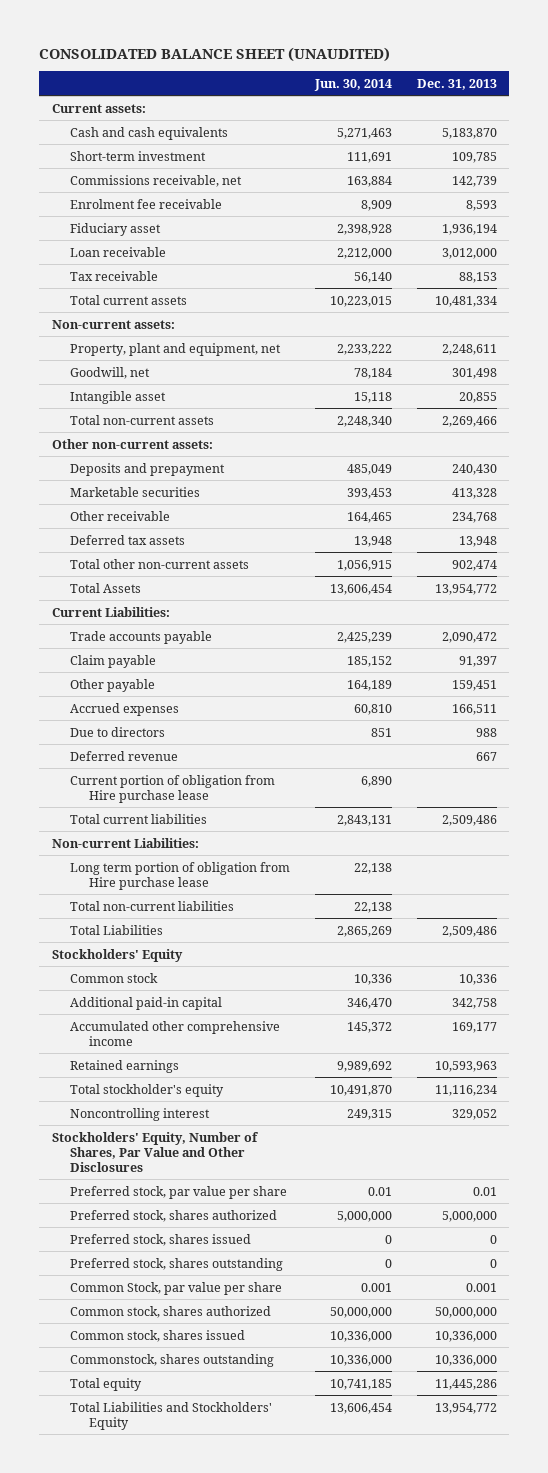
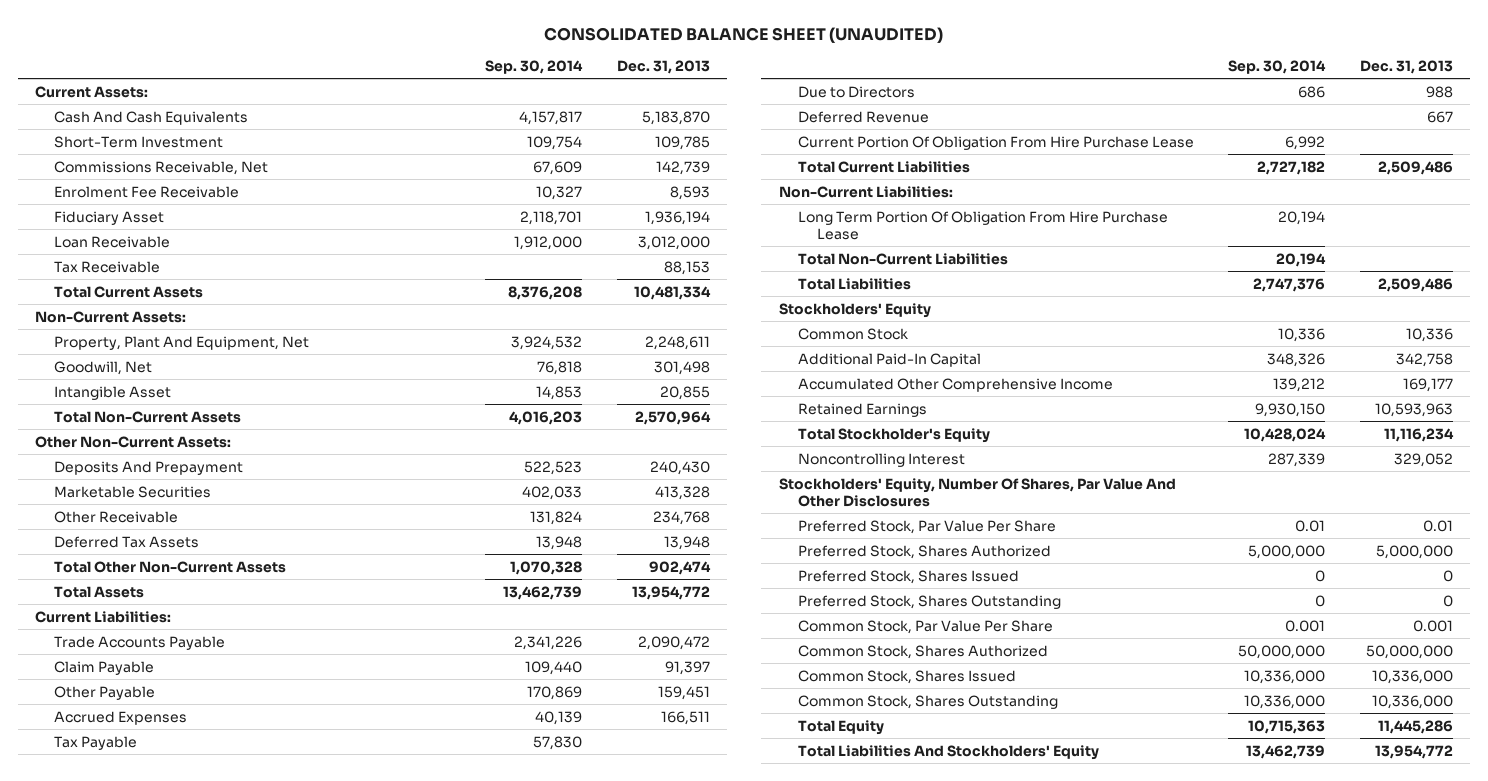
- | Jun. 30, 2014 | Dec. 31, 2013
+ | Sep. 30, 2014 | Dec. 31, 2013
- Current assets:
- Cash and cash equivalents | 5,271,463 | 5,183,870
- Short-term investment | 111,691 | 109,785
- Commissions receivable, net | 163,884 | 142,739
- Enrolment fee receivable | 8,909 | 8,593
- Fiduciary asset | 2,398,928 | 1,936,194
- Loan receivable | 2,212,000 | 3,012,000
- Tax receivable | 56,140 | 88,153
- Total current assets | 10,223,015 | 10,481,334
- Non-current assets:
- Property, plant and equipment, net | 2,233,222 | 2,248,611
- Goodwill, net | 78,184 | 301,498
- Intangible asset | 15,118 | 20,855
- Total non-current assets | 2,248,340 | 2,269,466
- Other non-current assets:
- Deposits and prepayment | 485,049 | 240,430
- Marketable securities | 393,453 | 413,328
- Other receivable | 164,465 | 234,768
- Deferred tax assets | 13,948 | 13,948
- Total other non-current assets | 1,056,915 | 902,474
+ Current Assets:
+ Cash And Cash Equivalents | 4,157,817 | 5,183,870
+ Short-Term Investment | 109,754 | 109,785
+ Commissions Receivable, Net | 67,609 | 142,739
+ Enrolment Fee Receivable | 10,327 | 8,593
+ Fiduciary Asset | 2,118,701 | 1,936,194
+ Loan Receivable | 1,912,000 | 3,012,000
+ Tax Receivable | | 88,153
+ Total Current Assets | 8,376,208 | 10,481,334
+ Non-Current Assets:
+ Property, Plant And Equipment, Net | 3,924,532 | 2,248,611
+ Goodwill, Net | 76,818 | 301,498
+ Intangible Asset | 14,853 | 20,855
+ Total Non-Current Assets | 4,016,203 | 2,570,964
+ Other Non-Current Assets:
+ Deposits And Prepayment | 522,523 | 240,430
+ Marketable Securities | 402,033 | 413,328
+ Other Receivable | 131,824 | 234,768
+ Deferred Tax Assets | 13,948 | 13,948
+ Total Other Non-Current Assets | 1,070,328 | 902,474
- Trade accounts payable | 2,425,239 | 2,090,472
- Claim payable | 185,152 | 91,397
- Other payable | 164,189 | 159,451
- Accrued expenses | 60,810 | 166,511
- Due to directors | 851 | 988
- Deferred revenue | | 667
- Current portion of obligation from Hire purchase lease | 6,890 |
- Total current liabilities | 2,843,131 | 2,509,486
- Non-current Liabilities:
- Long term portion of obligation from Hire purchase lease | 22,138 |
- Total non-current liabilities | 22,138 |
+ Trade Accounts Payable | 2,341,226 | 2,090,472
+ Claim Payable | 109,440 | 91,397
+ Other Payable | 170,869 | 159,451
+ Accrued Expenses | 40,139 | 166,511
+ Tax Payable | 57,830 |
+ Due to Directors | 686 | 988
+ Deferred Revenue | | 667
+ Current Portion Of Obligation From Hire Purchase Lease | 6,992 |
+ Total Current Liabilities | 2,727,182 | 2,509,486
+ Non-Current Liabilities:
+ Long Term Portion Of Obligation From Hire Purchase Lease | 20,194 |
+ Total Non-Current Liabilities | 20,194 |
- Common stock | 10,336 | 10,336
- Additional paid-in capital | 346,470 | 342,758
- Accumulated other comprehensive income | 145,372 | 169,177
- Retained earnings | 9,989,692 | 10,593,963
- Total stockholder's equity | 10,491,870 | 11,116,234
- Noncontrolling interest | 249,315 | 329,052
- Stockholders' Equity, Number of Shares, Par Value and Other Disclosures
- Preferred stock, par value per share | 0.01 | 0.01
- Preferred stock, shares authorized | 5,000,000 | 5,000,000
- Preferred stock, shares issued | 0 | 0
- Preferred stock, shares outstanding | 0 | 0
- Common Stock, par value per share | 0.001 | 0.001
- Common stock, shares authorized | 50,000,000 | 50,000,000
- Common stock, shares issued | 10,336,000 | 10,336,000
- Commonstock, shares outstanding | 10,336,000 | 10,336,000
- Total equity | 10,741,185 | 11,445,286
- Total Liabilities and Stockholders' Equity | 13,606,454 | 13,954,772
+ Common Stock | 10,336 | 10,336
+ Additional Paid-In Capital | 348,326 | 342,758
+ Accumulated Other Comprehensive Income | 139,212 | 169,177
+ Retained Earnings | 9,930,150 | 10,593,963
+ Total Stockholder's Equity | 10,428,024 | 11,116,234
+ Noncontrolling Interest | 287,339 | 329,052
+ Stockholders' Equity, Number Of Shares, Par Value And Other Disclosures
+ Preferred Stock, Par Value Per Share | 0.01 | 0.01
+ Preferred Stock, Shares Authorized | 5,000,000 | 5,000,000
+ Preferred Stock, Shares Issued | 0 | 0
+ Preferred Stock, Shares Outstanding | 0 | 0
+ Common Stock, Par Value Per Share | 0.001 | 0.001
+ Common Stock, Shares Authorized | 50,000,000 | 50,000,000
+ Common Stock, Shares Issued | 10,336,000 | 10,336,000
+ Common Stock, Shares Outstanding | 10,336,000 | 10,336,000
+ Total Equity | 10,715,363 | 11,445,286
+ Total Liabilities And Stockholders' Equity | 13,462,739 | 13,954,772

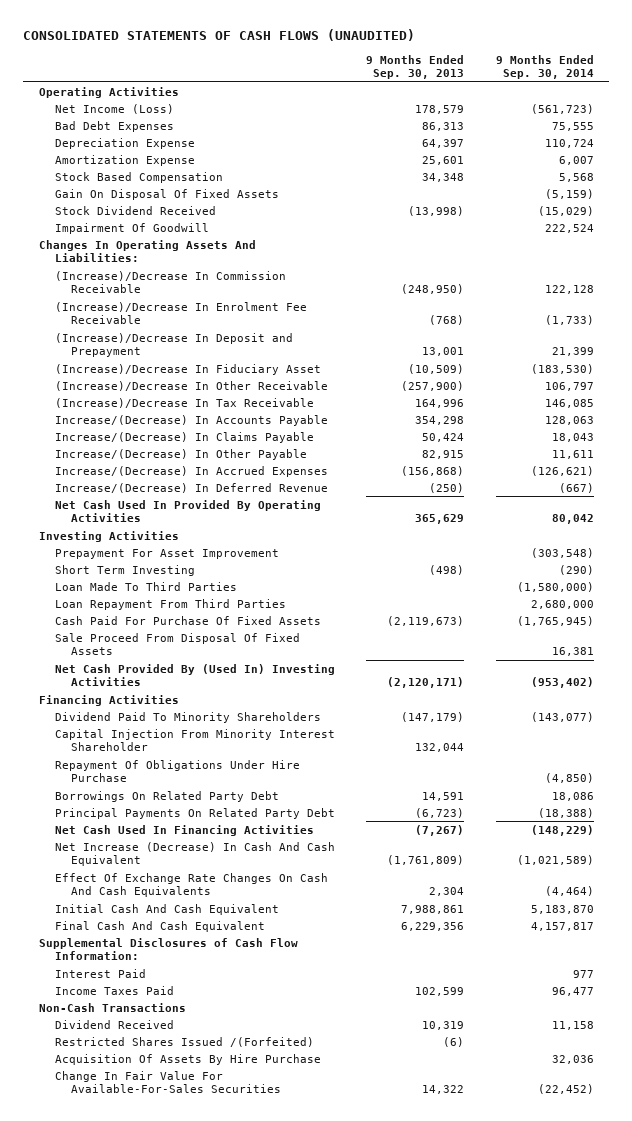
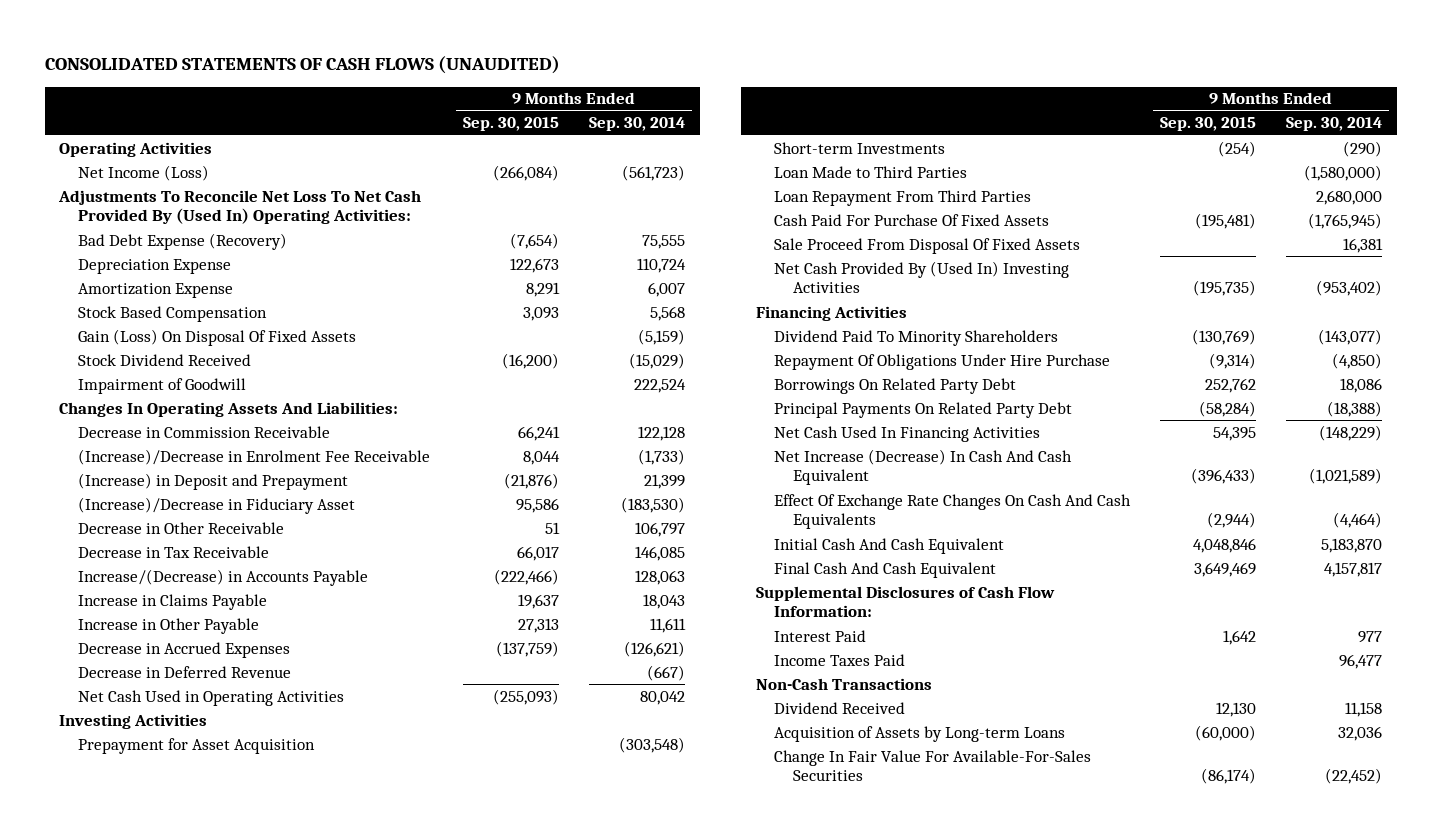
- | 9 Months Ended Sep. 30, 2013 | 9 Months Ended Sep. 30, 2014
+ | 9 Months Ended Sep. 30, 2015 | 9 Months Ended Sep. 30, 2014
- Bad Debt Expenses | 86,313 | 75,555
+ Adjustments To Reconcile Net Loss To Net Cash Provided By (Used In) Operating Activities:
+ Bad Debt Expense (Recovery) | (7,654) | 75,555
- Gain On Disposal Of Fixed Assets | | (5,159)
+ Gain (Loss) On Disposal Of Fixed Assets | | (5,159)
- Impairment Of Goodwill | | 222,524
+ Impairment of Goodwill | | 222,524
- (Increase)/Decrease In Commission Receivable | (248,950) | 122,128
- (Increase)/Decrease In Enrolment Fee Receivable | (768) | (1,733)
- (Increase)/Decrease In Deposit and Prepayment | 13,001 | 21,399
- (Increase)/Decrease In Fiduciary Asset | (10,509) | (183,530)
- (Increase)/Decrease In Other Receivable | (257,900) | 106,797
- (Increase)/Decrease In Tax Receivable | 164,996 | 146,085
- Increase/(Decrease) In Accounts Payable | 354,298 | 128,063
- Increase/(Decrease) In Claims Payable | 50,424 | 18,043
- Increase/(Decrease) In Other Payable | 82,915 | 11,611
- Increase/(Decrease) In Accrued Expenses | (156,868) | (126,621)
- Increase/(Decrease) In Deferred Revenue | (250) | (667)
- Net Cash Used In Provided By Operating Activities | 365,629 | 80,042
+ Decrease in Commission Receivable | 66,241 | 122,128
+ (Increase)/Decrease in Enrolment Fee Receivable | 8,044 | (1,733)
+ (Increase) in Deposit and Prepayment | (21,876) | 21,399
+ (Increase)/Decrease in Fiduciary Asset | 95,586 | (183,530)
+ Decrease in Other Receivable | 51 | 106,797
+ Decrease in Tax Receivable | 66,017 | 146,085
+ Increase/(Decrease) in Accounts Payable | (222,466) | 128,063
+ Increase in Claims Payable | 19,637 | 18,043
+ Increase in Other Payable | 27,313 | 11,611
+ Decrease in Accrued Expenses | (137,759) | (126,621)
+ Decrease in Deferred Revenue | | (667)
+ Net Cash Used in Operating Activities | (255,093) | 80,042
- Prepayment For Asset Improvement | | (303,548)
- Short Term Investing | (498) | (290)
- Loan Made To Third Parties | | (1,580,000)
+ Prepayment for Asset Acquisition | | (303,548)
+ Short-term Investments | (254) | (290)
+ Loan Made to Third Parties | | (1,580,000)
- Capital Injection From Minority Interest Shareholder | 132,044 |
- Restricted Shares Issued /(Forfeited) | (6) |
- Acquisition Of Assets By Hire Purchase | | 32,036
+ Acquisition of Assets by Long-term Loans | (60,000) | 32,036

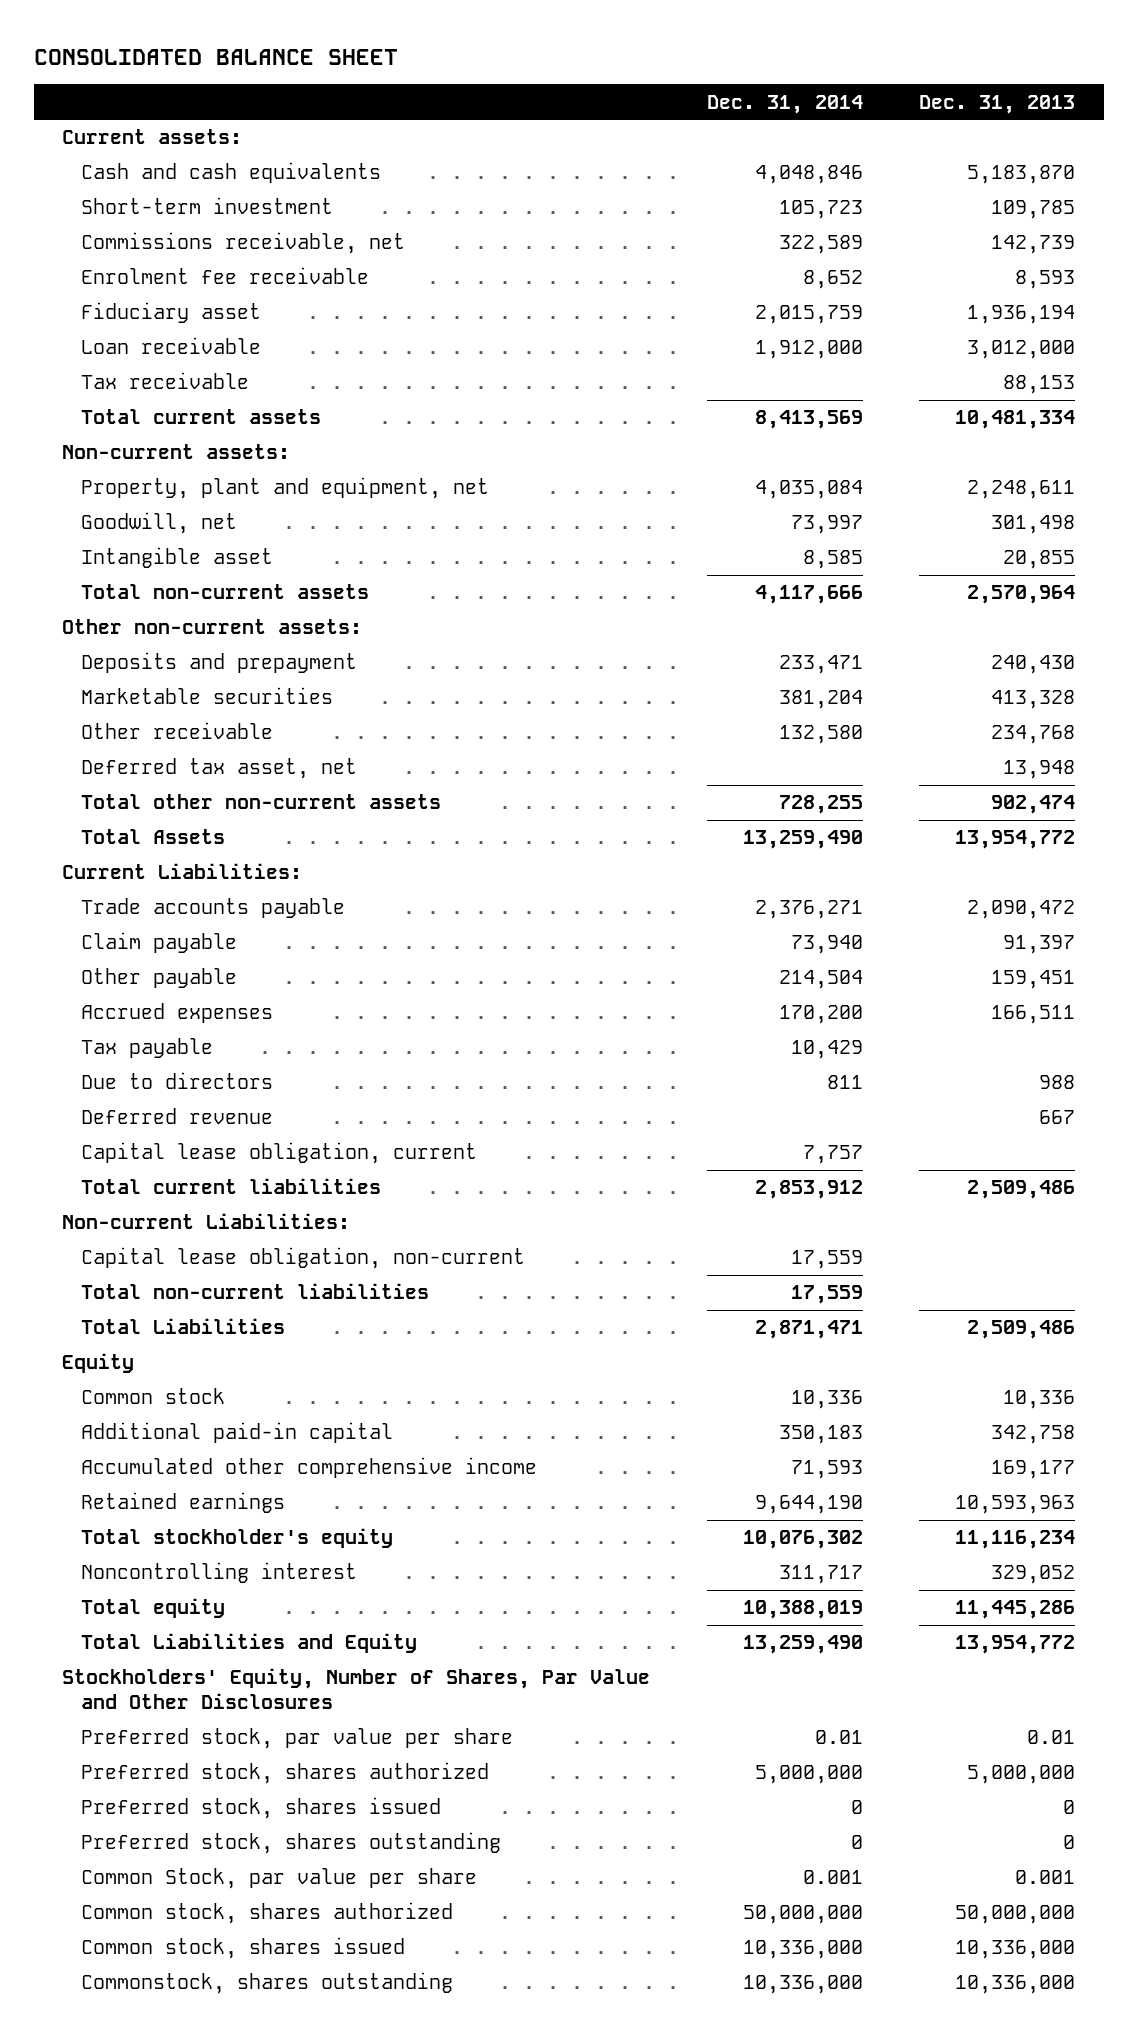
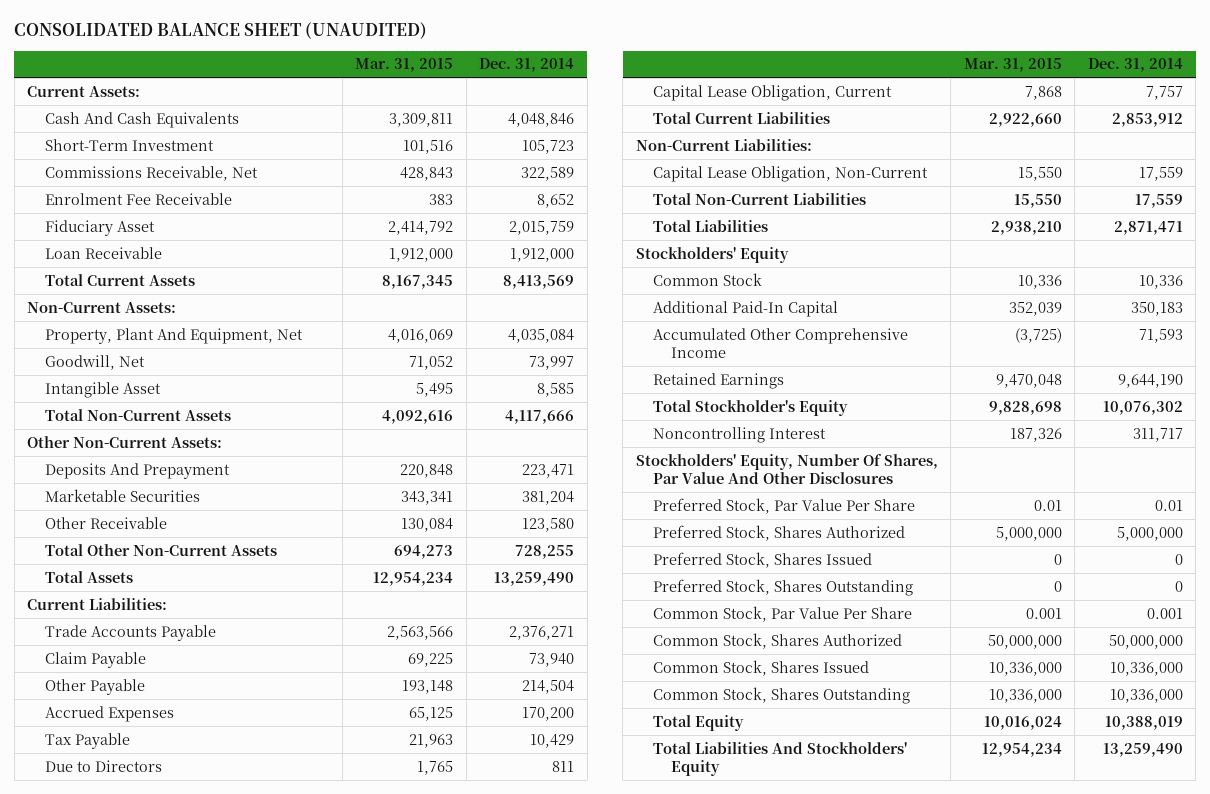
- CONSOLIDATED BALANCE SHEET
+ CONSOLIDATED BALANCE SHEET (UNAUDITED)
- | Dec. 31, 2014 | Dec. 31, 2013
+ | Mar. 31, 2015 | Dec. 31, 2014
- Current assets:
- Cash and cash equivalents | 4,048,846 | 5,183,870
- Short-term investment | 105,723 | 109,785
- Commissions receivable, net | 322,589 | 142,739
- Enrolment fee receivable | 8,652 | 8,593
- Fiduciary asset | 2,015,759 | 1,936,194
- Loan receivable | 1,912,000 | 3,012,000
- Tax receivable | | 88,153
- Total current assets | 8,413,569 | 10,481,334
- Non-current assets:
- Property, plant and equipment, net | 4,035,084 | 2,248,611
- Goodwill, net | 73,997 | 301,498
- Intangible asset | 8,585 | 20,855
- Total non-current assets | 4,117,666 | 2,570,964
- Other non-current assets:
- Deposits and prepayment | 233,471 | 240,430
- Marketable securities | 381,204 | 413,328
- Other receivable | 132,580 | 234,768
- Deferred tax asset, net | | 13,948
- Total other non-current assets | 728,255 | 902,474
+ Current Assets:
+ Cash And Cash Equivalents | 3,309,811 | 4,048,846
+ Short-Term Investment | 101,516 | 105,723
+ Commissions Receivable, Net | 428,843 | 322,589
+ Enrolment Fee Receivable | 383 | 8,652
+ Fiduciary Asset | 2,414,792 | 2,015,759
+ Loan Receivable | 1,912,000 | 1,912,000
+ Total Current Assets | 8,167,345 | 8,413,569
+ Non-Current Assets:
+ Property, Plant And Equipment, Net | 4,016,069 | 4,035,084
+ Goodwill, Net | 71,052 | 73,997
+ Intangible Asset | 5,495 | 8,585
+ Total Non-Current Assets | 4,092,616 | 4,117,666
+ Other Non-Current Assets:
+ Deposits And Prepayment | 220,848 | 223,471
+ Marketable Securities | 343,341 | 381,204
+ Other Receivable | 130,084 | 123,580
+ Total Other Non-Current Assets | 694,273 | 728,255
- Trade accounts payable | 2,376,271 | 2,090,472
- Claim payable | 73,940 | 91,397
- Other payable | 214,504 | 159,451
- Accrued expenses | 170,200 | 166,511
- Tax payable | 10,429 |
- Due to directors | 811 | 988
- Deferred revenue | | 667
- Capital lease obligation, current | 7,757 |
- Total current liabilities | 2,853,912 | 2,509,486
- Non-current Liabilities:
- Capital lease obligation, non-current | 17,559 |
- Total non-current liabilities | 17,559 |
+ Trade Accounts Payable | 2,563,566 | 2,376,271
+ Claim Payable | 69,225 | 73,940
+ Other Payable | 193,148 | 214,504
+ Accrued Expenses | 65,125 | 170,200
+ Tax Payable | 21,963 | 10,429
+ Due to Directors | 1,765 | 811
+ Capital Lease Obligation, Current | 7,868 | 7,757
+ Total Current Liabilities | 2,922,660 | 2,853,912
+ Non-Current Liabilities:
+ Capital Lease Obligation, Non-Current | 15,550 | 17,559
+ Total Non-Current Liabilities | 15,550 | 17,559
- Equity
- Common stock | 10,336 | 10,336
- Additional paid-in capital | 350,183 | 342,758
- Accumulated other comprehensive income | 71,593 | 169,177
- Retained earnings | 9,644,190 | 10,593,963
- Total stockholder's equity | 10,076,302 | 11,116,234
- Noncontrolling interest | 311,717 | 329,052
- Total equity | 10,388,019 | 11,445,286
- Total Liabilities and Equity | 13,259,490 | 13,954,772
- Stockholders' Equity, Number of Shares, Par Value and Other Disclosures
- Preferred stock, par value per share | 0.01 | 0.01
- Preferred stock, shares authorized | 5,000,000 | 5,000,000
- Preferred stock, shares issued | 0 | 0
- Preferred stock, shares outstanding | 0 | 0
- Common Stock, par value per share | 0.001 | 0.001
- Common stock, shares authorized | 50,000,000 | 50,000,000
- Common stock, shares issued | 10,336,000 | 10,336,000
- Commonstock, shares outstanding | 10,336,000 | 10,336,000
+ Stockholders' Equity
+ Common Stock | 10,336 | 10,336
+ Additional Paid-In Capital | 352,039 | 350,183
+ Accumulated Other Comprehensive Income | (3,725) | 71,593
+ Retained Earnings | 9,470,048 | 9,644,190
+ Total Stockholder's Equity | 9,828,698 | 10,076,302
+ Noncontrolling Interest | 187,326 | 311,717
+ Stockholders' Equity, Number Of Shares, Par Value And Other Disclosures
+ Preferred Stock, Par Value Per Share | 0.01 | 0.01
+ Preferred Stock, Shares Authorized | 5,000,000 | 5,000,000
+ Preferred Stock, Shares Issued | 0 | 0
+ Preferred Stock, Shares Outstanding | 0 | 0
+ Common Stock, Par Value Per Share | 0.001 | 0.001
+ Common Stock, Shares Authorized | 50,000,000 | 50,000,000
+ Common Stock, Shares Issued | 10,336,000 | 10,336,000
+ Common Stock, Shares Outstanding | 10,336,000 | 10,336,000
+ Total Equity | 10,016,024 | 10,388,019
+ Total Liabilities And Stockholders' Equity | 12,954,234 | 13,259,490

